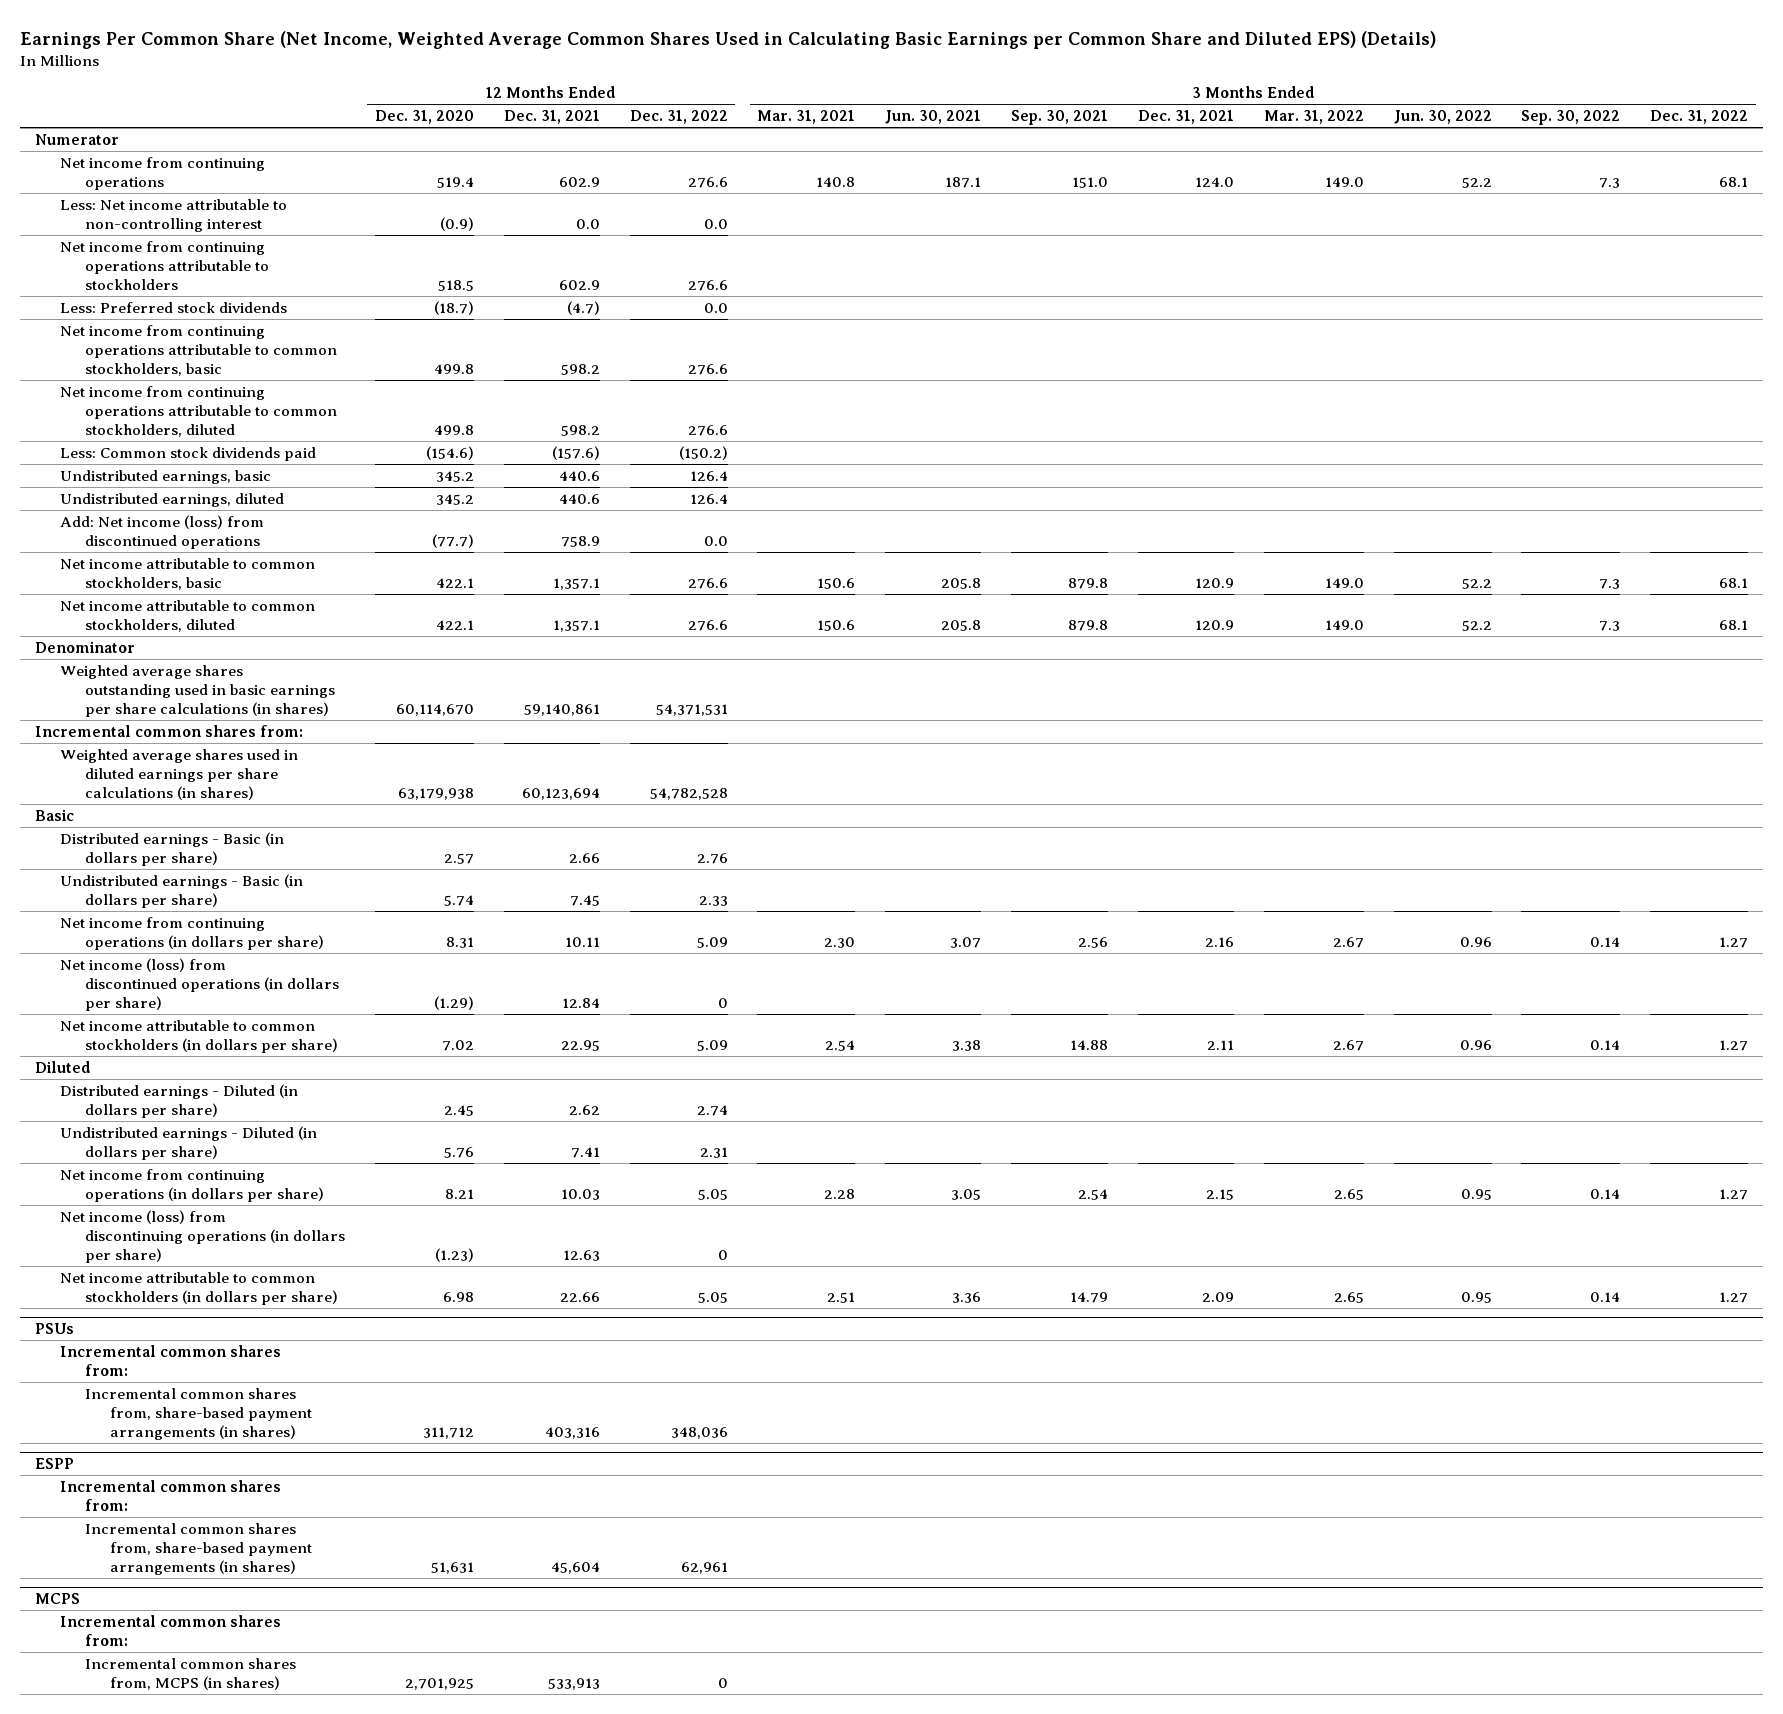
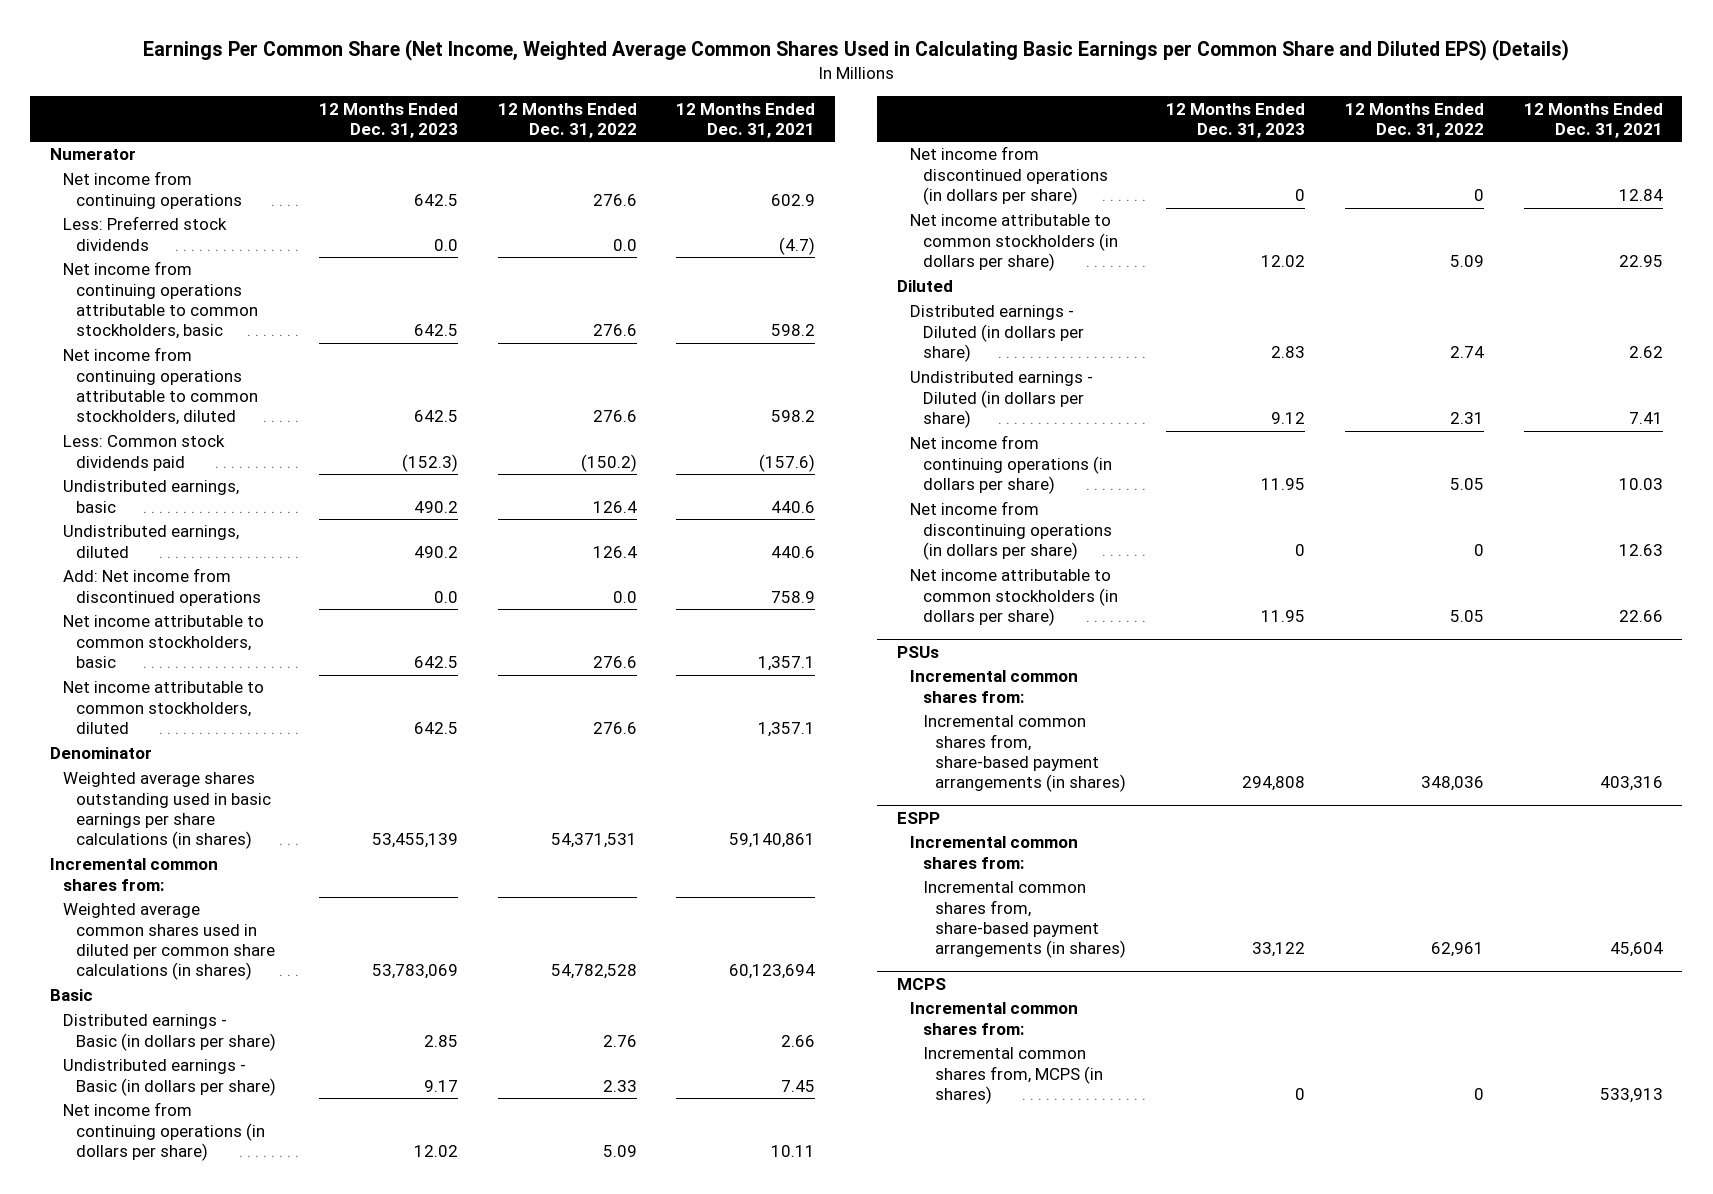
- | 12 Months Ended Dec. 31, 2020 | 12 Months Ended Dec. 31, 2021 | 12 Months Ended Dec. 31, 2022 | 3 Months Ended Mar. 31, 2021 | 3 Months Ended Jun. 30, 2021 | 3 Months Ended Sep. 30, 2021 | 3 Months Ended Dec. 31, 2021 | 3 Months Ended Mar. 31, 2022 | 3 Months Ended Jun. 30, 2022 | 3 Months Ended Sep. 30, 2022 | 3 Months Ended Dec. 31, 2022
+ | 12 Months Ended Dec. 31, 2023 | 12 Months Ended Dec. 31, 2022 | 12 Months Ended Dec. 31, 2021
- Less: Net income attributable to non-controlling interest | (0.9) | 0.0 | 0.0 | | | | | | | |
- Net income from continuing operations attributable to stockholders | 518.5 | 602.9 | 276.6 | | | | | | | |
- Add: Net income (loss) from discontinued operations | (77.7) | 758.9 | 0.0 | | | | | | | |
+ Add: Net income from discontinued operations | 0.0 | 0.0 | 758.9
- Weighted average shares used in diluted earnings per share calculations (in shares) | 63,179,938 | 60,123,694 | 54,782,528 | | | | | | | |
+ Weighted average common shares used in diluted per common share calculations (in shares) | 53,783,069 | 54,782,528 | 60,123,694
- Net income (loss) from discontinued operations (in dollars per share) | (1.29) | 12.84 | 0 | | | | | | | |
+ Net income from discontinued operations (in dollars per share) | 0 | 0 | 12.84
- Net income (loss) from discontinuing operations (in dollars per share) | (1.23) | 12.63 | 0 | | | | | | | |
+ Net income from discontinuing operations (in dollars per share) | 0 | 0 | 12.63

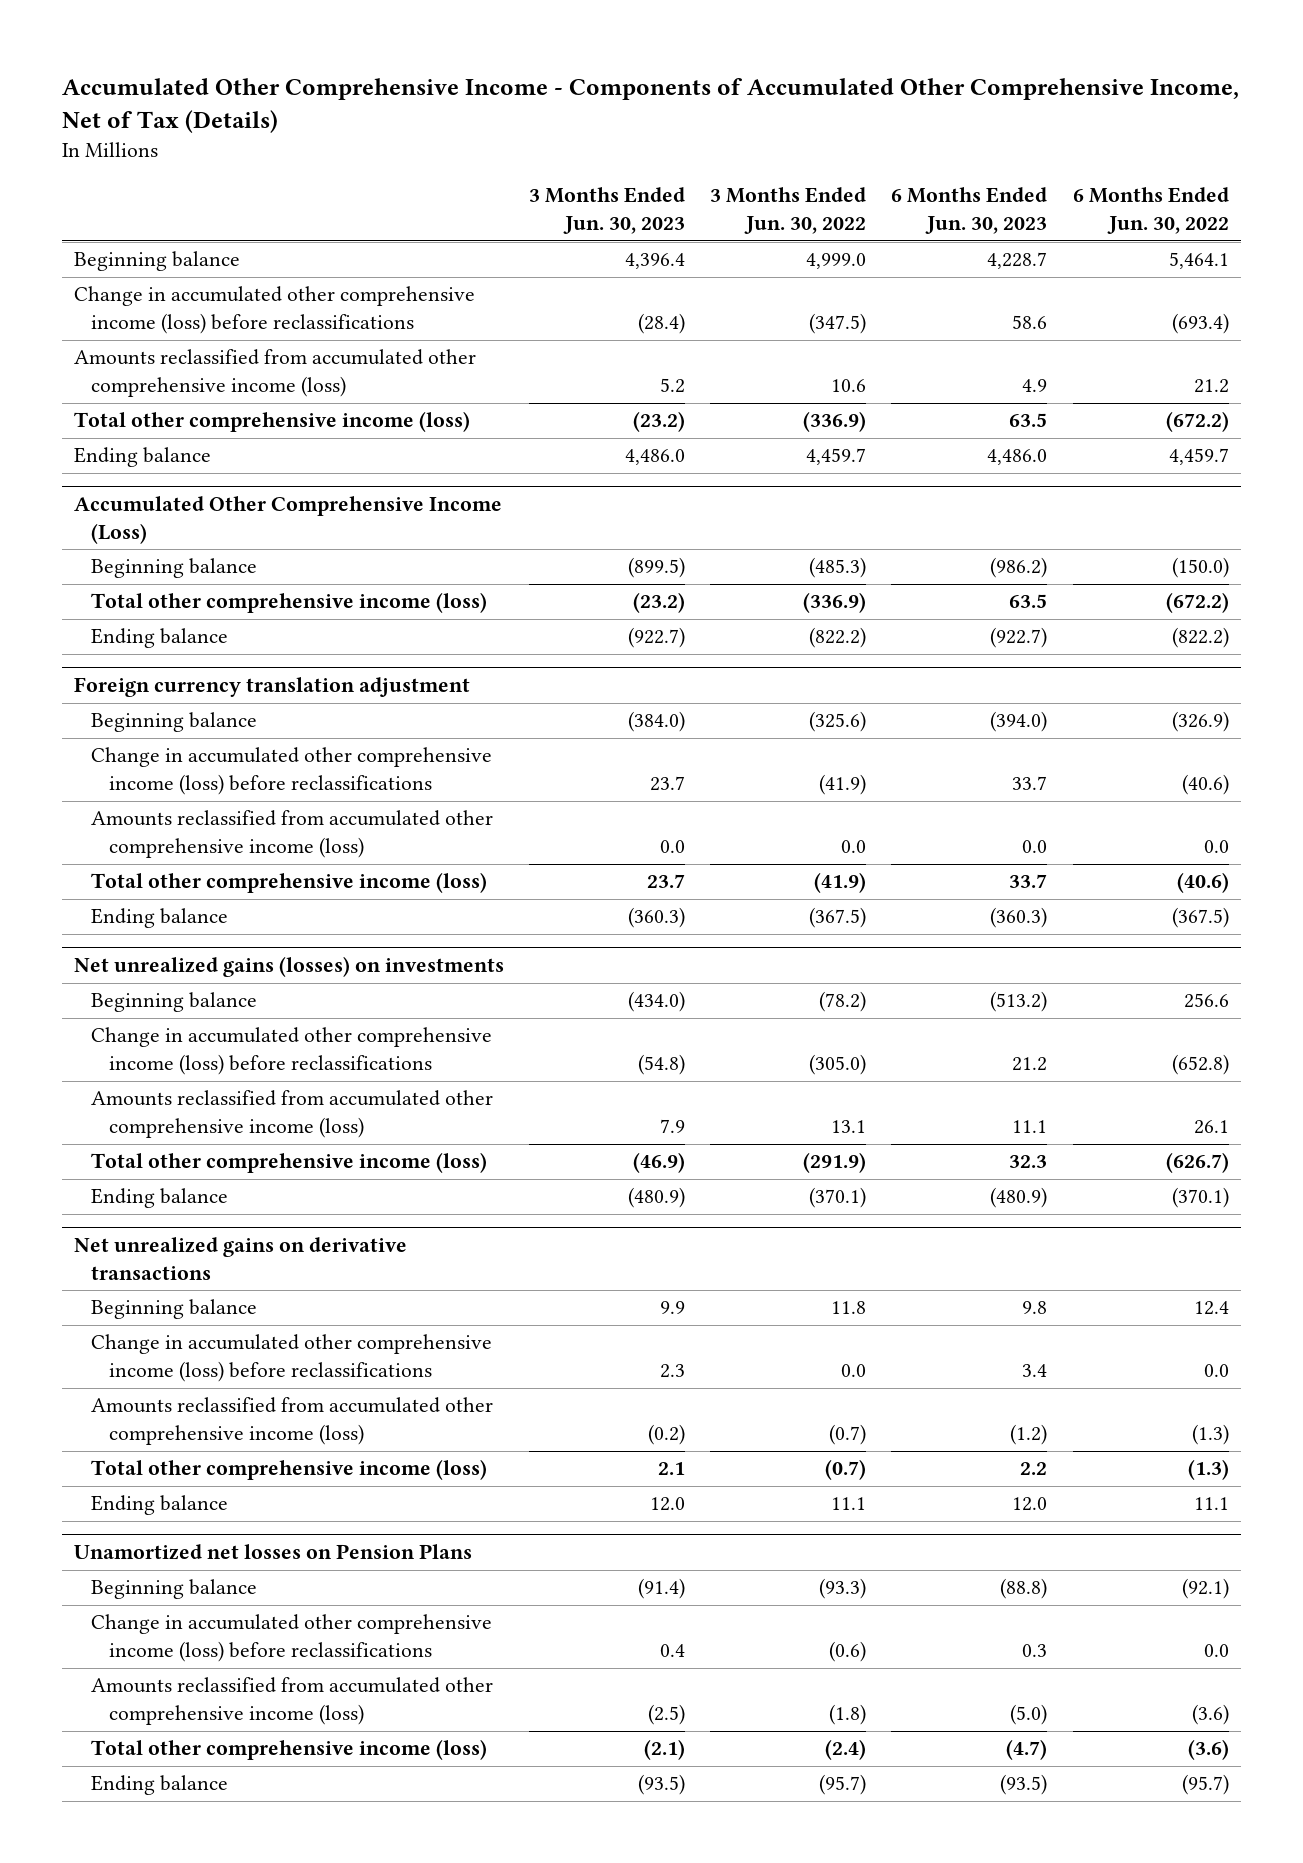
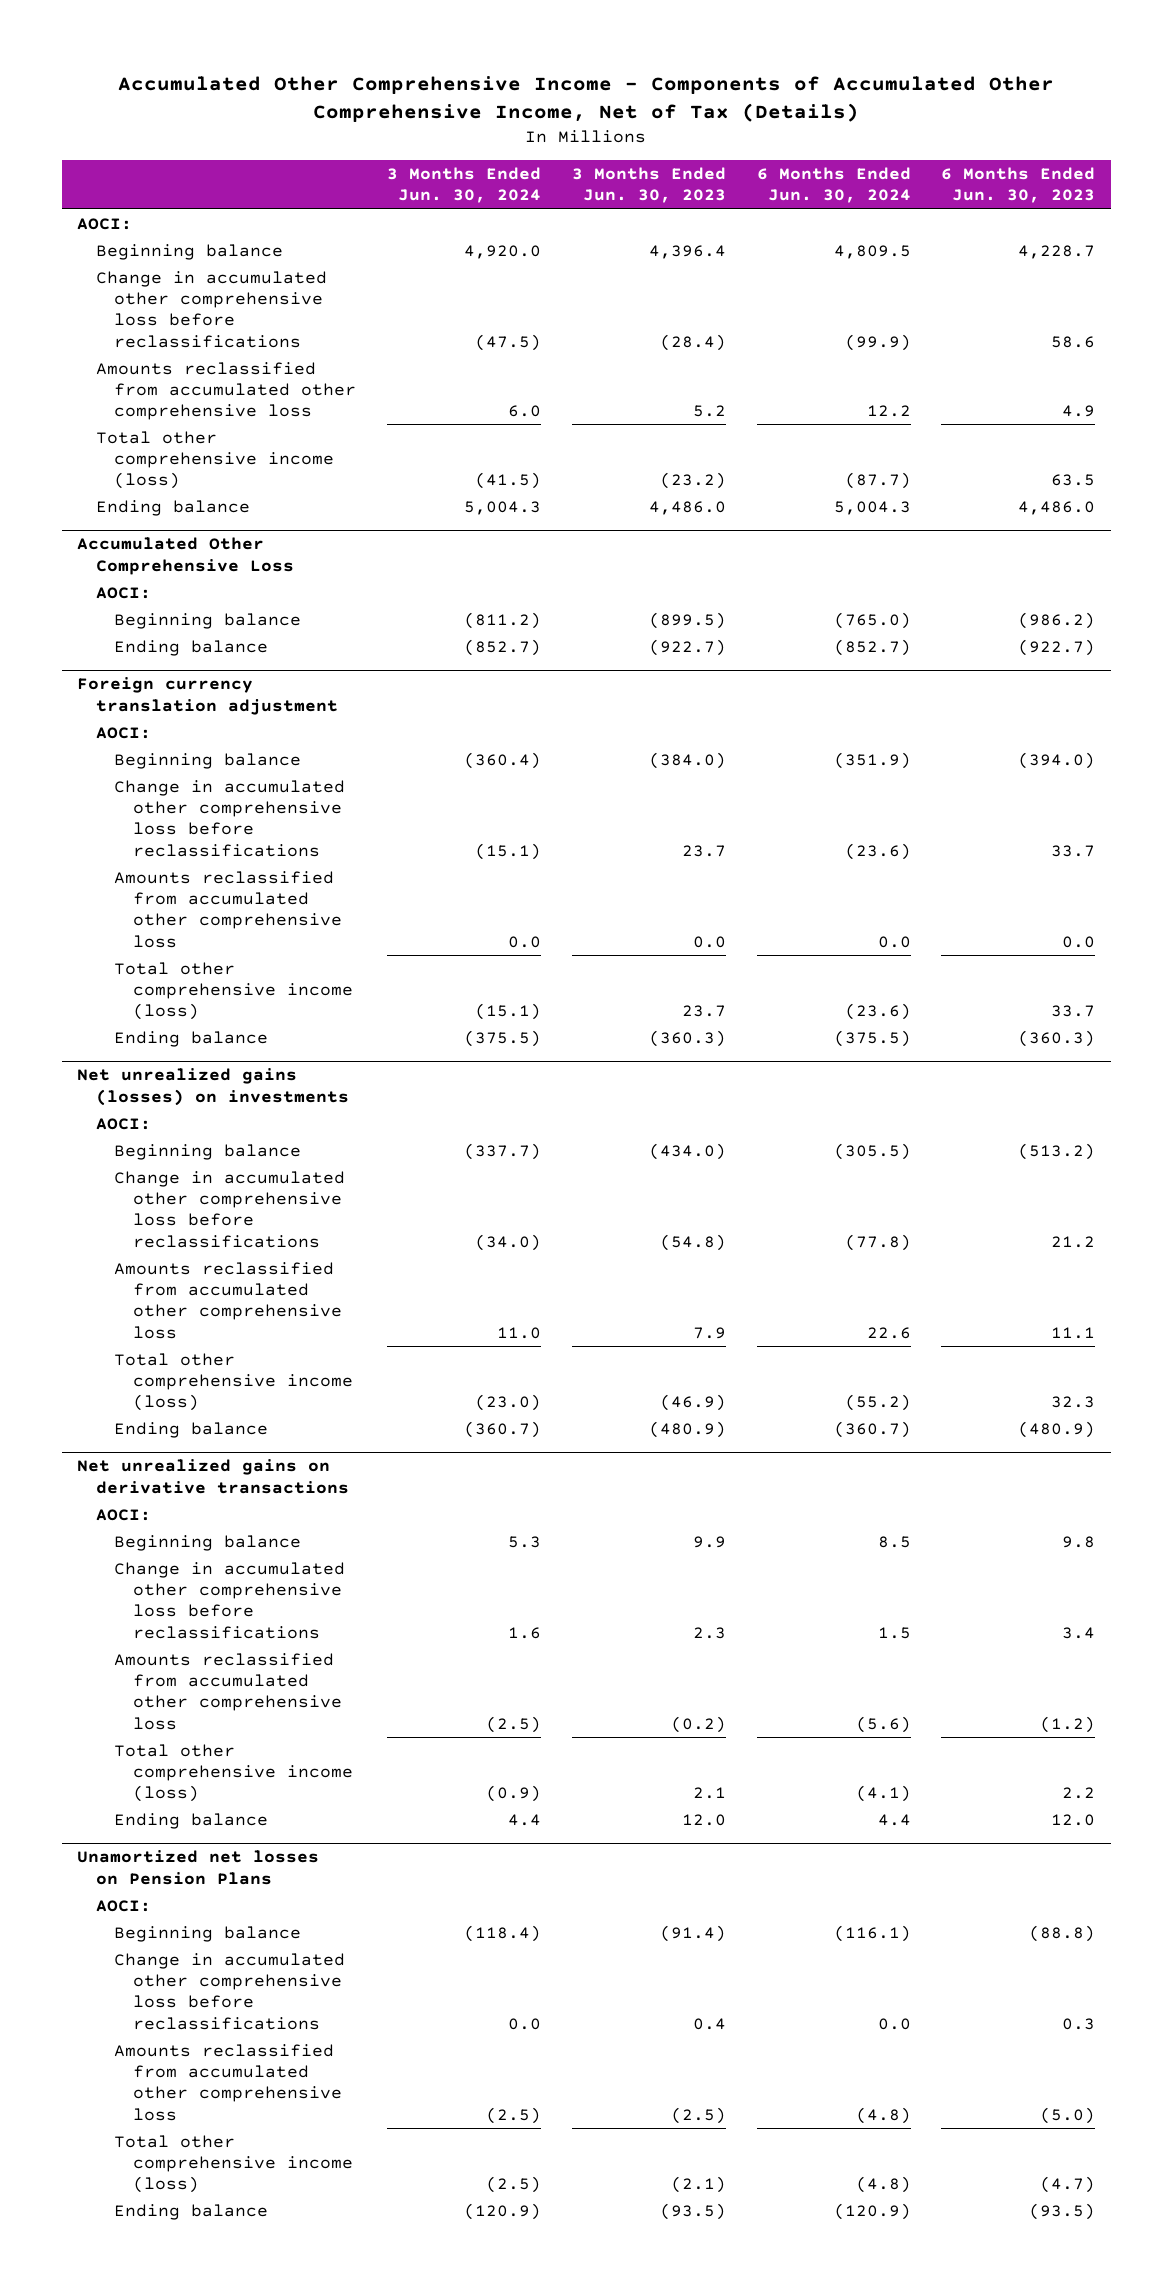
- | 3 Months Ended Jun. 30, 2023 | 3 Months Ended Jun. 30, 2022 | 6 Months Ended Jun. 30, 2023 | 6 Months Ended Jun. 30, 2022
+ | 3 Months Ended Jun. 30, 2024 | 3 Months Ended Jun. 30, 2023 | 6 Months Ended Jun. 30, 2024 | 6 Months Ended Jun. 30, 2023
+ AOCI:
- Change in accumulated other comprehensive income (loss) before reclassifications | (28.4) | (347.5) | 58.6 | (693.4)
- Amounts reclassified from accumulated other comprehensive income (loss) | 5.2 | 10.6 | 4.9 | 21.2
+ Change in accumulated other comprehensive loss before reclassifications | (47.5) | (28.4) | (99.9) | 58.6
+ Amounts reclassified from accumulated other comprehensive loss | 6.0 | 5.2 | 12.2 | 4.9
- Accumulated Other Comprehensive Income (Loss)
+ Accumulated Other Comprehensive Loss
+ AOCI:
- Total other comprehensive income (loss) | (23.2) | (336.9) | 63.5 | (672.2)
@ Foreign currency translation adjustment
+ AOCI:
- Change in accumulated other comprehensive income (loss) before reclassifications | 23.7 | (41.9) | 33.7 | (40.6)
- Amounts reclassified from accumulated other comprehensive income (loss) | 0.0 | 0.0 | 0.0 | 0.0
+ Change in accumulated other comprehensive loss before reclassifications | (15.1) | 23.7 | (23.6) | 33.7
+ Amounts reclassified from accumulated other comprehensive loss | 0.0 | 0.0 | 0.0 | 0.0
@ Net unrealized gains (losses) on investments
+ AOCI:
- Change in accumulated other comprehensive income (loss) before reclassifications | (54.8) | (305.0) | 21.2 | (652.8)
- Amounts reclassified from accumulated other comprehensive income (loss) | 7.9 | 13.1 | 11.1 | 26.1
+ Change in accumulated other comprehensive loss before reclassifications | (34.0) | (54.8) | (77.8) | 21.2
+ Amounts reclassified from accumulated other comprehensive loss | 11.0 | 7.9 | 22.6 | 11.1
@ Net unrealized gains on derivative transactions
+ AOCI:
- Change in accumulated other comprehensive income (loss) before reclassifications | 2.3 | 0.0 | 3.4 | 0.0
- Amounts reclassified from accumulated other comprehensive income (loss) | (0.2) | (0.7) | (1.2) | (1.3)
+ Change in accumulated other comprehensive loss before reclassifications | 1.6 | 2.3 | 1.5 | 3.4
+ Amounts reclassified from accumulated other comprehensive loss | (2.5) | (0.2) | (5.6) | (1.2)
@ Unamortized net losses on Pension Plans
+ AOCI:
- Change in accumulated other comprehensive income (loss) before reclassifications | 0.4 | (0.6) | 0.3 | 0.0
- Amounts reclassified from accumulated other comprehensive income (loss) | (2.5) | (1.8) | (5.0) | (3.6)
+ Change in accumulated other comprehensive loss before reclassifications | 0.0 | 0.4 | 0.0 | 0.3
+ Amounts reclassified from accumulated other comprehensive loss | (2.5) | (2.5) | (4.8) | (5.0)

